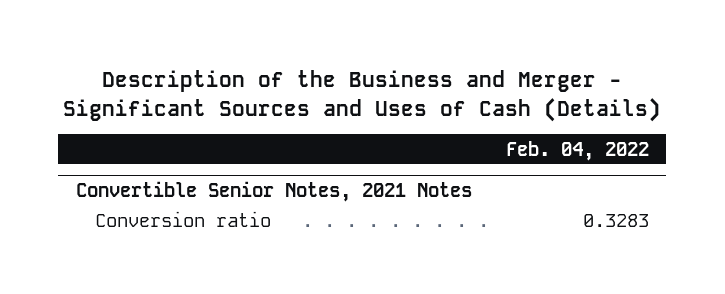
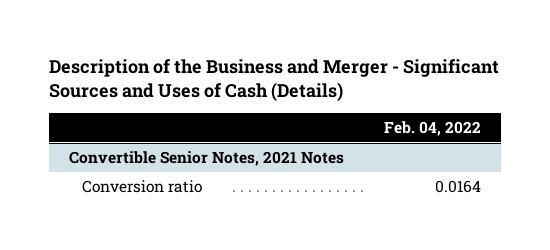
@ Convertible Senior Notes, 2021 Notes
- Conversion ratio | 0.3283
+ Conversion ratio | 0.0164

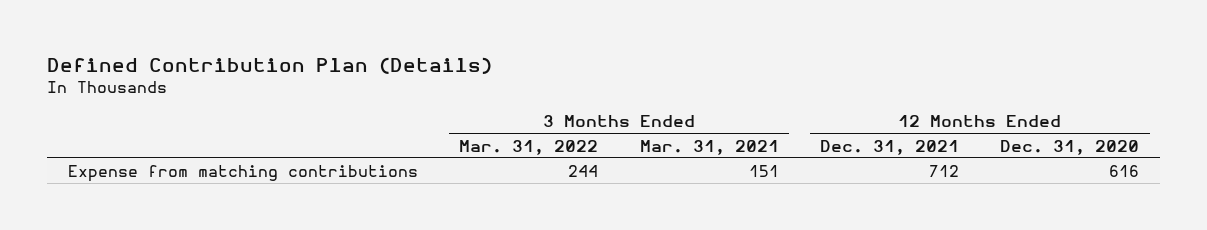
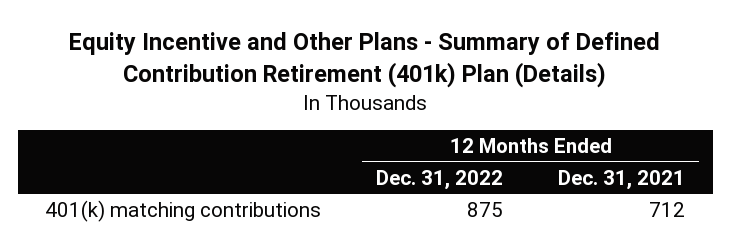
- Defined Contribution Plan (Details)
+ Equity Incentive and Other Plans - Summary of Defined Contribution Retirement (401k) Plan (Details)
- | 3 Months Ended Mar. 31, 2022 | 3 Months Ended Mar. 31, 2021 | 12 Months Ended Dec. 31, 2021 | 12 Months Ended Dec. 31, 2020
+ | 12 Months Ended Dec. 31, 2022 | 12 Months Ended Dec. 31, 2021
- Expense from matching contributions | 244 | 151 | 712 | 616
+ 401(k) matching contributions | 875 | 712

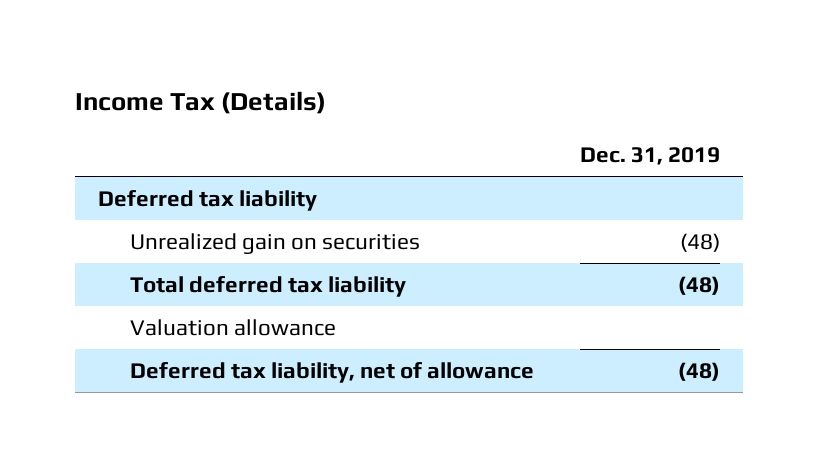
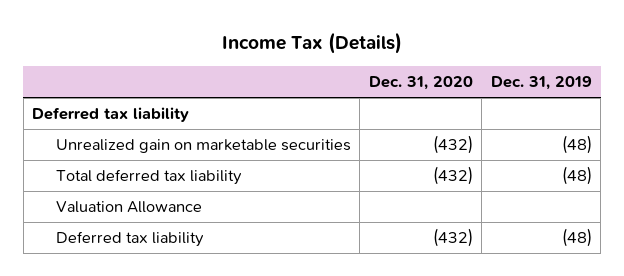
- | Dec. 31, 2019
+ | Dec. 31, 2020 | Dec. 31, 2019
- Unrealized gain on securities | (48)
+ Unrealized gain on marketable securities | (432) | (48)
- Valuation allowance
- Deferred tax liability, net of allowance | (48)
+ Valuation Allowance
+ Deferred tax liability | (432) | (48)

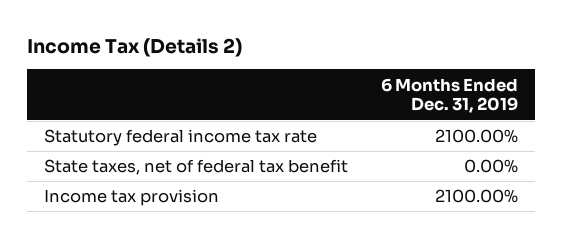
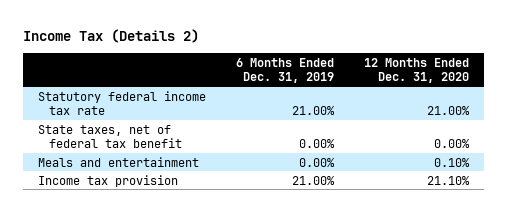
- | 6 Months Ended Dec. 31, 2019
+ | 6 Months Ended Dec. 31, 2019 | 12 Months Ended Dec. 31, 2020
- Statutory federal income tax rate | 2100.00%
+ Statutory federal income tax rate | 21.00% | 21.00%
- Income tax provision | 2100.00%
+ Meals and entertainment | 0.00% | 0.10%
+ Income tax provision | 21.00% | 21.10%

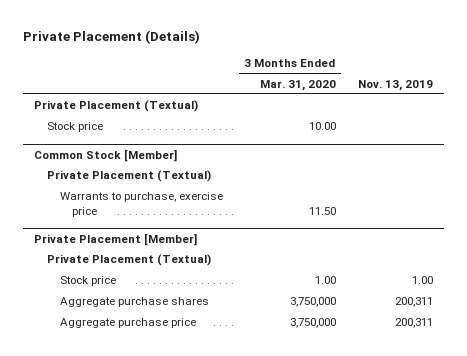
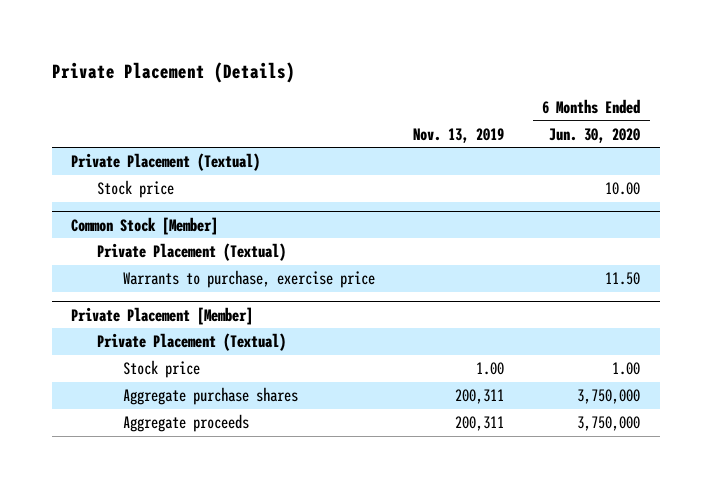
- | 3 Months Ended Mar. 31, 2020 | Nov. 13, 2019
+ | Nov. 13, 2019 | 6 Months Ended Jun. 30, 2020
@ Private Placement [Member]
- Aggregate purchase price | 3,750,000 | 200,311
+ Aggregate proceeds | 200,311 | 3,750,000

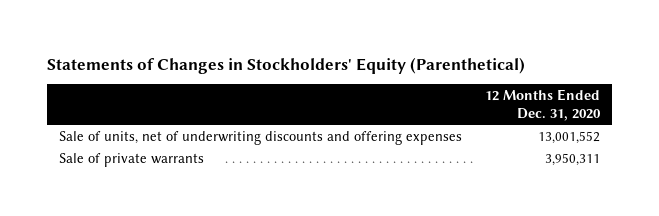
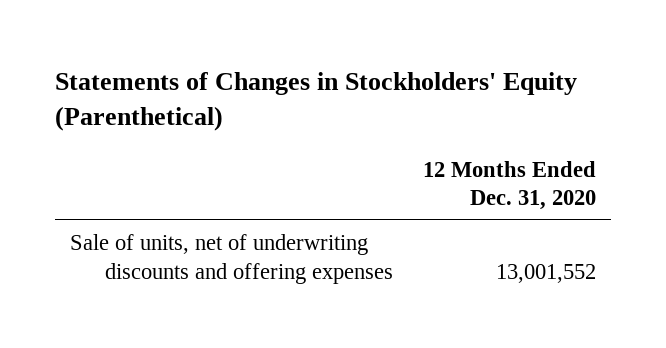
- Sale of private warrants | 3,950,311

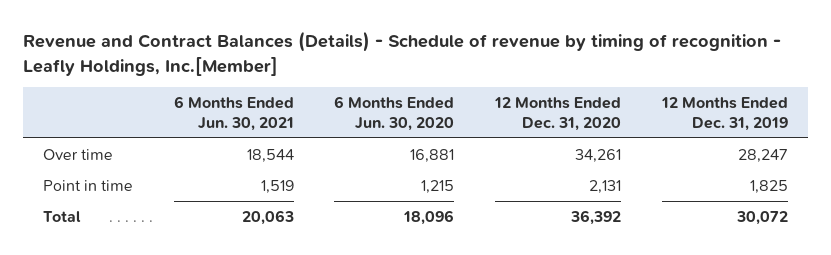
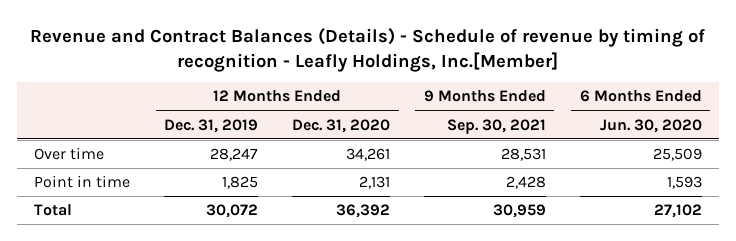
- | 6 Months Ended Jun. 30, 2021 | 6 Months Ended Jun. 30, 2020 | 12 Months Ended Dec. 31, 2020 | 12 Months Ended Dec. 31, 2019
+ | 12 Months Ended Dec. 31, 2019 | 12 Months Ended Dec. 31, 2020 | 9 Months Ended Sep. 30, 2021 | 6 Months Ended Jun. 30, 2020
- Over time | 18,544 | 16,881 | 34,261 | 28,247
- Point in time | 1,519 | 1,215 | 2,131 | 1,825
- Total | 20,063 | 18,096 | 36,392 | 30,072
+ Over time | 28,247 | 34,261 | 28,531 | 25,509
+ Point in time | 1,825 | 2,131 | 2,428 | 1,593
+ Total | 30,072 | 36,392 | 30,959 | 27,102

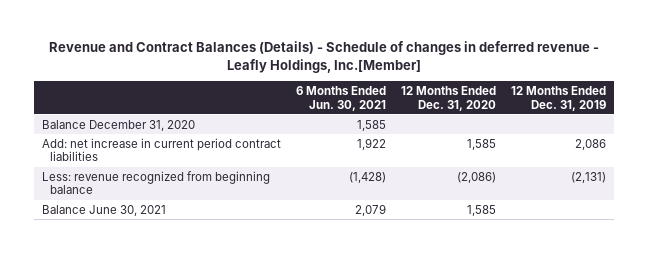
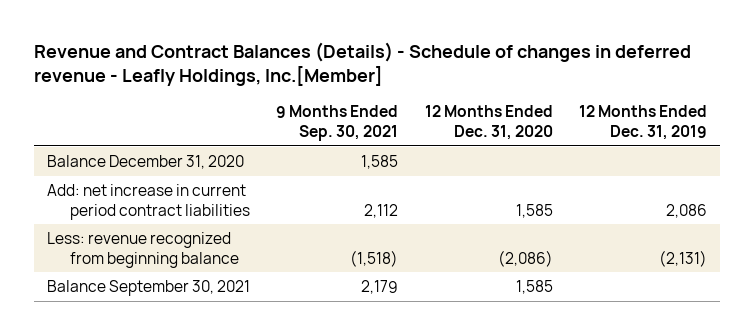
- | 6 Months Ended Jun. 30, 2021 | 12 Months Ended Dec. 31, 2020 | 12 Months Ended Dec. 31, 2019
+ | 9 Months Ended Sep. 30, 2021 | 12 Months Ended Dec. 31, 2020 | 12 Months Ended Dec. 31, 2019
- Balance June 30, 2021 | 2,079 | 1,585 |
+ Balance September 30, 2021 | 2,179 | 1,585 |

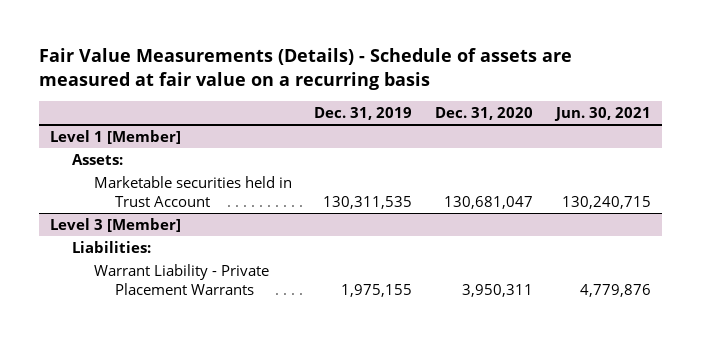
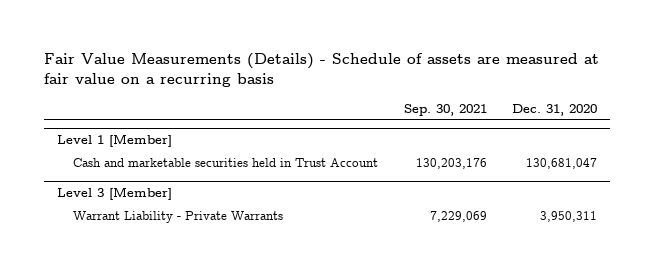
- | Dec. 31, 2019 | Dec. 31, 2020 | Jun. 30, 2021
+ | Sep. 30, 2021 | Dec. 31, 2020
@ Level 1 [Member]
- Assets:
- Marketable securities held in Trust Account | 130,311,535 | 130,681,047 | 130,240,715
+ Cash and marketable securities held in Trust Account | 130,203,176 | 130,681,047
@ Level 3 [Member]
- Liabilities:
- Warrant Liability - Private Placement Warrants | 1,975,155 | 3,950,311 | 4,779,876
+ Warrant Liability - Private Warrants | 7,229,069 | 3,950,311

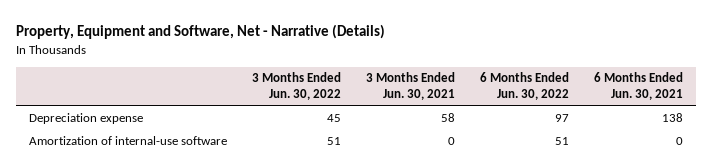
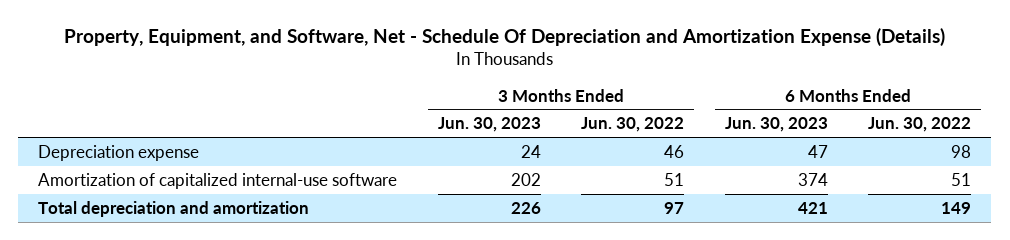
- Property, Equipment and Software, Net - Narrative (Details)
+ Property, Equipment, and Software, Net - Schedule Of Depreciation and Amortization Expense (Details)
- | 3 Months Ended Jun. 30, 2022 | 3 Months Ended Jun. 30, 2021 | 6 Months Ended Jun. 30, 2022 | 6 Months Ended Jun. 30, 2021
+ | 3 Months Ended Jun. 30, 2023 | 3 Months Ended Jun. 30, 2022 | 6 Months Ended Jun. 30, 2023 | 6 Months Ended Jun. 30, 2022
- Depreciation expense | 45 | 58 | 97 | 138
- Amortization of internal-use software | 51 | 0 | 51 | 0
+ Depreciation expense | 24 | 46 | 47 | 98
+ Amortization of capitalized internal-use software | 202 | 51 | 374 | 51
+ Total depreciation and amortization | 226 | 97 | 421 | 149

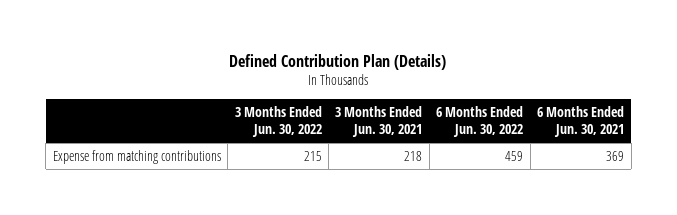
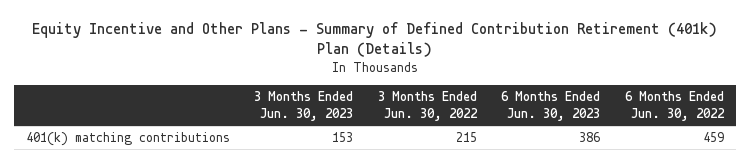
- Defined Contribution Plan (Details)
+ Equity Incentive and Other Plans - Summary of Defined Contribution Retirement (401k) Plan (Details)
- | 3 Months Ended Jun. 30, 2022 | 3 Months Ended Jun. 30, 2021 | 6 Months Ended Jun. 30, 2022 | 6 Months Ended Jun. 30, 2021
+ | 3 Months Ended Jun. 30, 2023 | 3 Months Ended Jun. 30, 2022 | 6 Months Ended Jun. 30, 2023 | 6 Months Ended Jun. 30, 2022
- Expense from matching contributions | 215 | 218 | 459 | 369
+ 401(k) matching contributions | 153 | 215 | 386 | 459

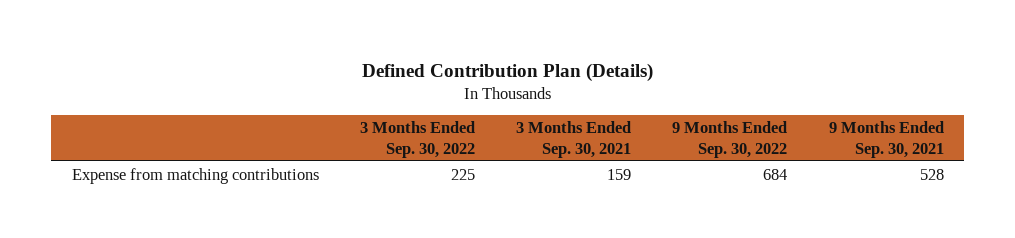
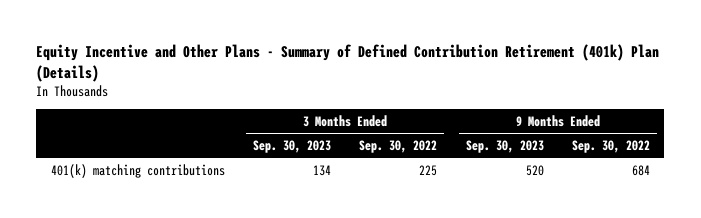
- Defined Contribution Plan (Details)
+ Equity Incentive and Other Plans - Summary of Defined Contribution Retirement (401k) Plan (Details)
- | 3 Months Ended Sep. 30, 2022 | 3 Months Ended Sep. 30, 2021 | 9 Months Ended Sep. 30, 2022 | 9 Months Ended Sep. 30, 2021
+ | 3 Months Ended Sep. 30, 2023 | 3 Months Ended Sep. 30, 2022 | 9 Months Ended Sep. 30, 2023 | 9 Months Ended Sep. 30, 2022
- Expense from matching contributions | 225 | 159 | 684 | 528
+ 401(k) matching contributions | 134 | 225 | 520 | 684

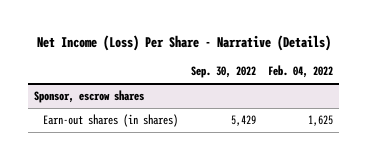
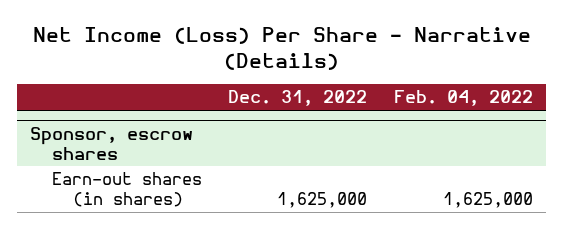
- | Sep. 30, 2022 | Feb. 04, 2022
+ | Dec. 31, 2022 | Feb. 04, 2022
@ Sponsor, escrow shares
- Earn-out shares (in shares) | 5,429 | 1,625
+ Earn-out shares (in shares) | 1,625,000 | 1,625,000

